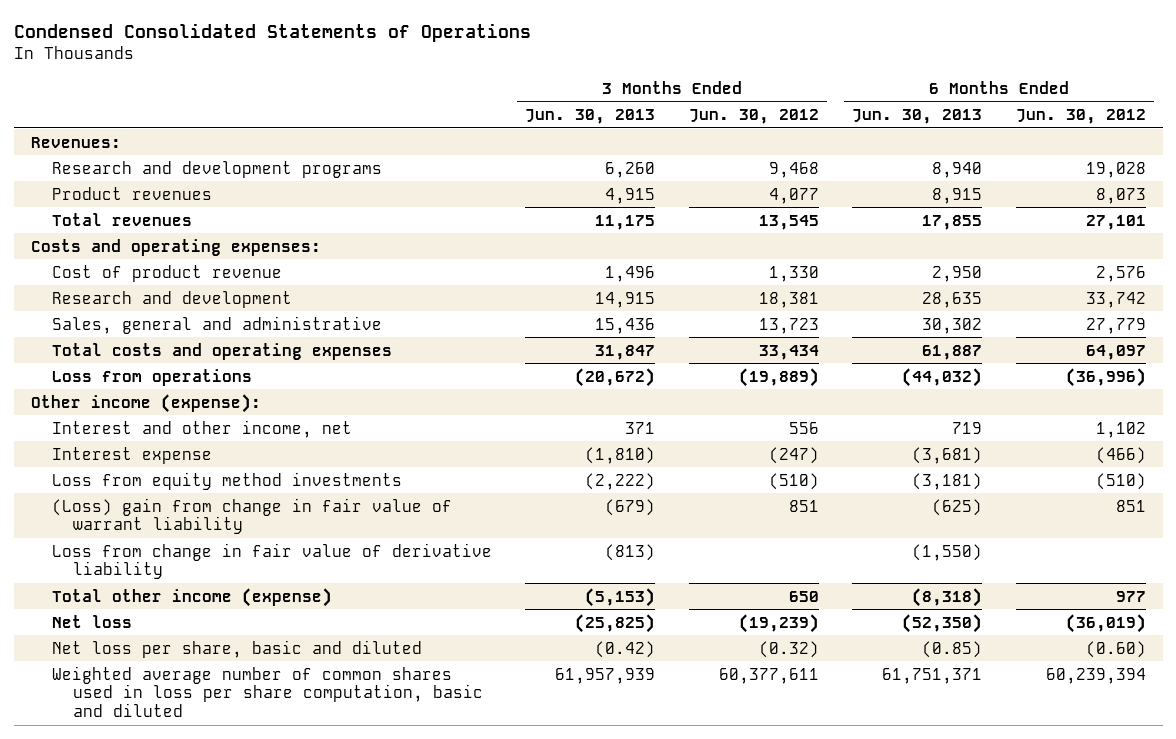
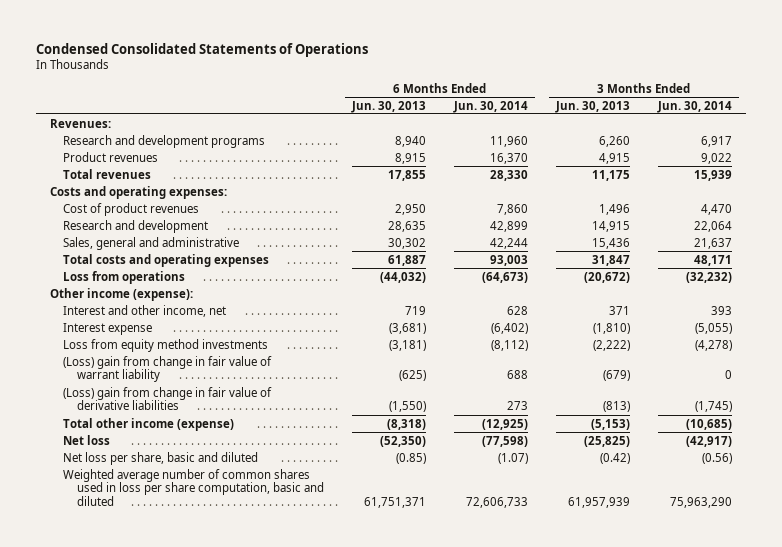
- | 3 Months Ended Jun. 30, 2013 | 3 Months Ended Jun. 30, 2012 | 6 Months Ended Jun. 30, 2013 | 6 Months Ended Jun. 30, 2012
+ | 6 Months Ended Jun. 30, 2013 | 6 Months Ended Jun. 30, 2014 | 3 Months Ended Jun. 30, 2013 | 3 Months Ended Jun. 30, 2014
- Cost of product revenue | 1,496 | 1,330 | 2,950 | 2,576
+ Cost of product revenues | 2,950 | 7,860 | 1,496 | 4,470
- Loss from change in fair value of derivative liability | (813) | | (1,550) |
+ (Loss) gain from change in fair value of derivative liabilities | (1,550) | 273 | (813) | (1,745)

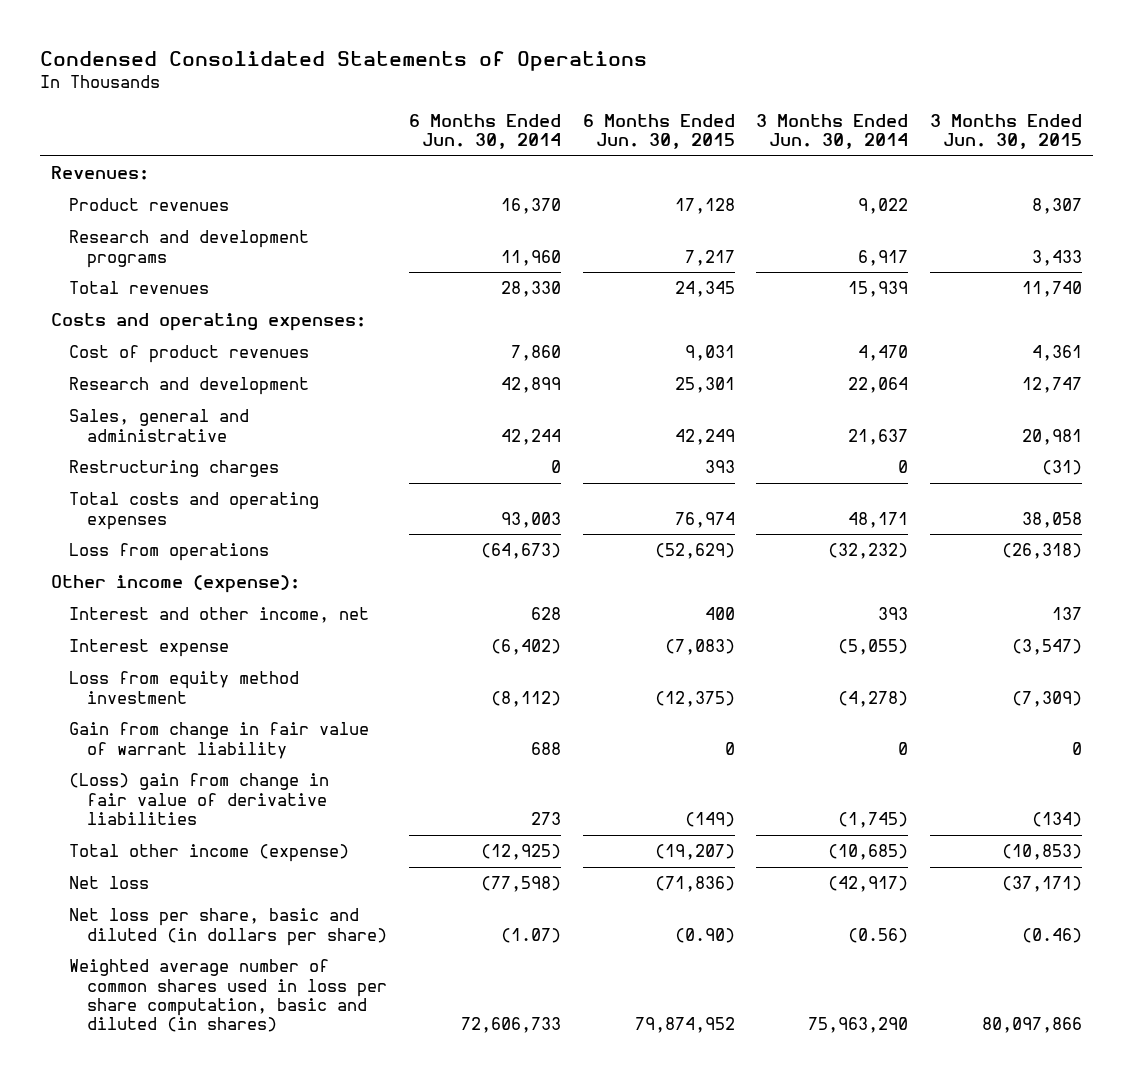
- | 6 Months Ended Jun. 30, 2013 | 6 Months Ended Jun. 30, 2014 | 3 Months Ended Jun. 30, 2013 | 3 Months Ended Jun. 30, 2014
+ | 6 Months Ended Jun. 30, 2014 | 6 Months Ended Jun. 30, 2015 | 3 Months Ended Jun. 30, 2014 | 3 Months Ended Jun. 30, 2015
moved down: Research and development programs | 11,960 | 7,217 | 6,917 | 3,433
+ Restructuring charges | 0 | 393 | 0 | (31)
- Loss from equity method investments | (3,181) | (8,112) | (2,222) | (4,278)
- (Loss) gain from change in fair value of warrant liability | (625) | 688 | (679) | 0
+ Loss from equity method investment | (8,112) | (12,375) | (4,278) | (7,309)
+ Gain from change in fair value of warrant liability | 688 | 0 | 0 | 0
- Net loss per share, basic and diluted | (0.85) | (1.07) | (0.42) | (0.56)
- Weighted average number of common shares used in loss per share computation, basic and diluted | 61,751,371 | 72,606,733 | 61,957,939 | 75,963,290
+ Net loss per share, basic and diluted (in dollars per share) | (1.07) | (0.90) | (0.56) | (0.46)
+ Weighted average number of common shares used in loss per share computation, basic and diluted (in shares) | 72,606,733 | 79,874,952 | 75,963,290 | 80,097,866

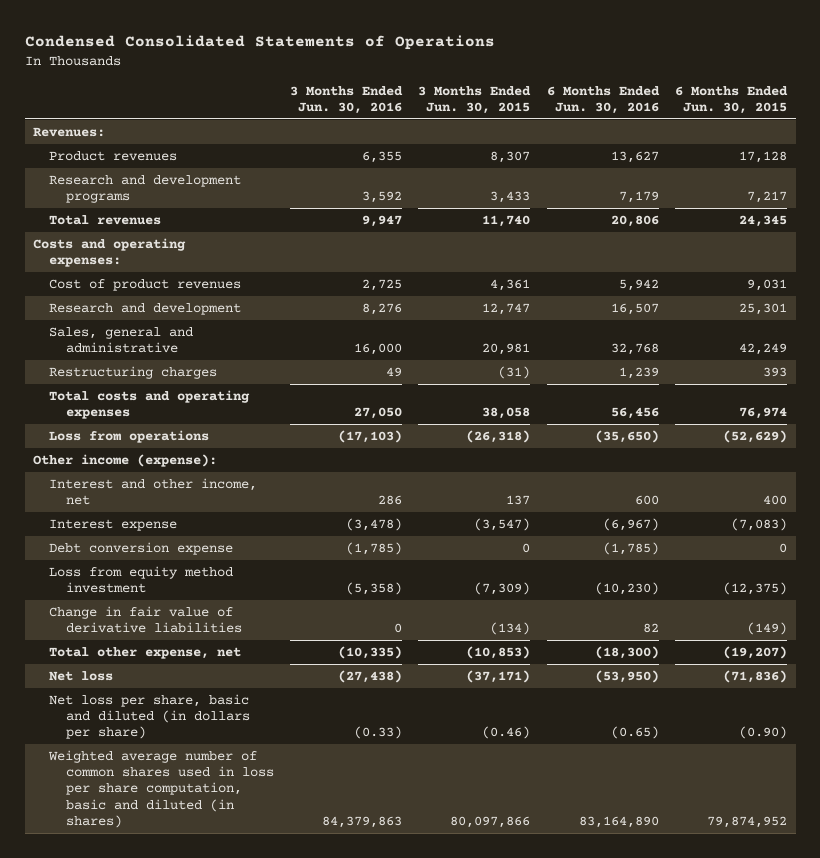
- | 6 Months Ended Jun. 30, 2014 | 6 Months Ended Jun. 30, 2015 | 3 Months Ended Jun. 30, 2014 | 3 Months Ended Jun. 30, 2015
+ | 3 Months Ended Jun. 30, 2016 | 3 Months Ended Jun. 30, 2015 | 6 Months Ended Jun. 30, 2016 | 6 Months Ended Jun. 30, 2015
+ Debt conversion expense | (1,785) | 0 | (1,785) | 0
- Gain from change in fair value of warrant liability | 688 | 0 | 0 | 0
- (Loss) gain from change in fair value of derivative liabilities | 273 | (149) | (1,745) | (134)
- Total other income (expense) | (12,925) | (19,207) | (10,685) | (10,853)
+ Change in fair value of derivative liabilities | 0 | (134) | 82 | (149)
+ Total other expense, net | (10,335) | (10,853) | (18,300) | (19,207)

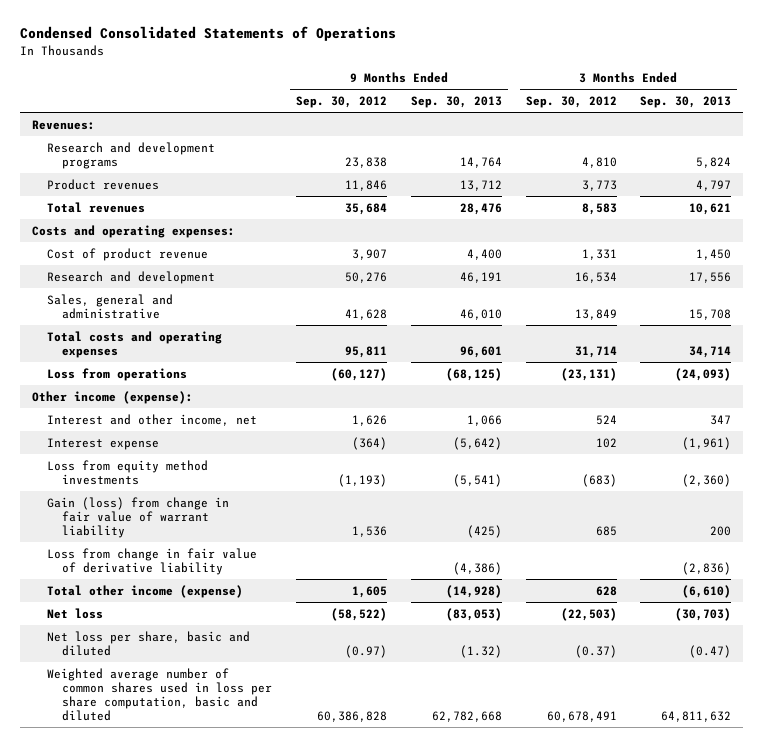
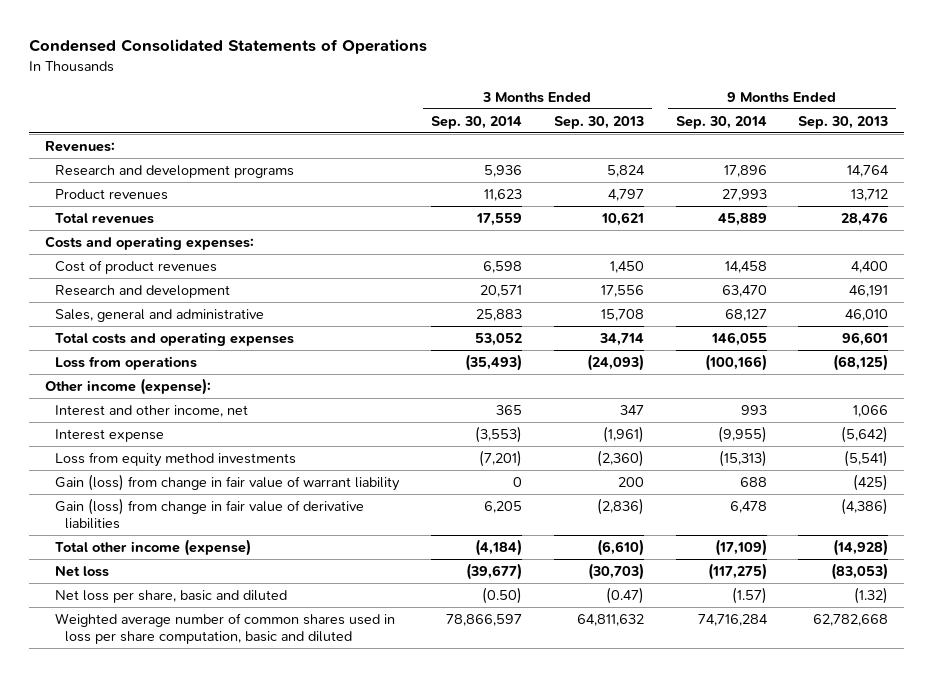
- | 9 Months Ended Sep. 30, 2012 | 9 Months Ended Sep. 30, 2013 | 3 Months Ended Sep. 30, 2012 | 3 Months Ended Sep. 30, 2013
+ | 3 Months Ended Sep. 30, 2014 | 3 Months Ended Sep. 30, 2013 | 9 Months Ended Sep. 30, 2014 | 9 Months Ended Sep. 30, 2013
- Cost of product revenue | 3,907 | 4,400 | 1,331 | 1,450
+ Cost of product revenues | 6,598 | 1,450 | 14,458 | 4,400
- Loss from change in fair value of derivative liability | | (4,386) | | (2,836)
+ Gain (loss) from change in fair value of derivative liabilities | 6,205 | (2,836) | 6,478 | (4,386)

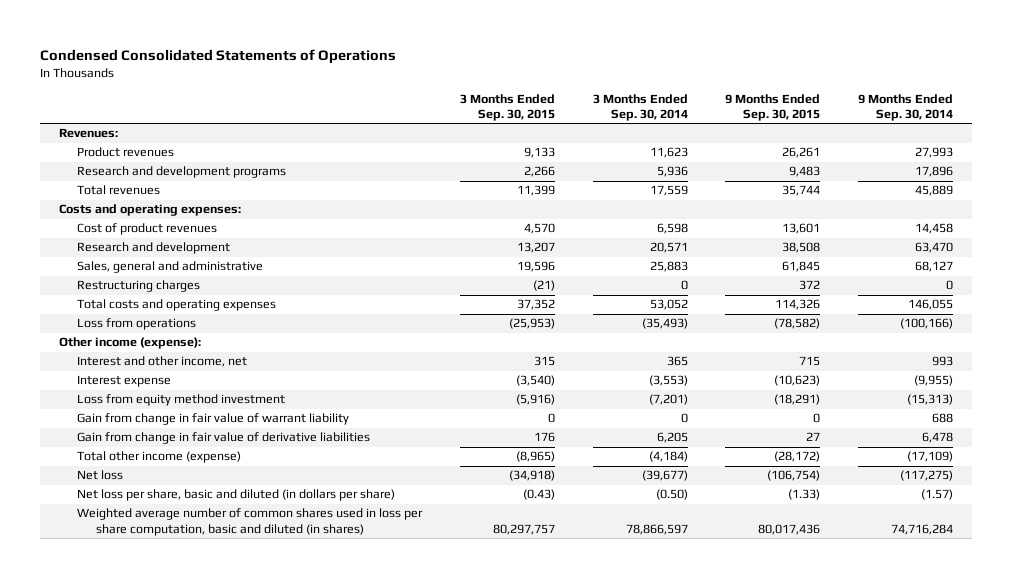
- | 3 Months Ended Sep. 30, 2014 | 3 Months Ended Sep. 30, 2013 | 9 Months Ended Sep. 30, 2014 | 9 Months Ended Sep. 30, 2013
+ | 3 Months Ended Sep. 30, 2015 | 3 Months Ended Sep. 30, 2014 | 9 Months Ended Sep. 30, 2015 | 9 Months Ended Sep. 30, 2014
moved down: Research and development programs | 2,266 | 5,936 | 9,483 | 17,896
+ Restructuring charges | (21) | 0 | 372 | 0
- Loss from equity method investments | (7,201) | (2,360) | (15,313) | (5,541)
- Gain (loss) from change in fair value of warrant liability | 0 | 200 | 688 | (425)
- Gain (loss) from change in fair value of derivative liabilities | 6,205 | (2,836) | 6,478 | (4,386)
+ Loss from equity method investment | (5,916) | (7,201) | (18,291) | (15,313)
+ Gain from change in fair value of warrant liability | 0 | 0 | 0 | 688
+ Gain from change in fair value of derivative liabilities | 176 | 6,205 | 27 | 6,478
- Net loss per share, basic and diluted | (0.50) | (0.47) | (1.57) | (1.32)
- Weighted average number of common shares used in loss per share computation, basic and diluted | 78,866,597 | 64,811,632 | 74,716,284 | 62,782,668
+ Net loss per share, basic and diluted (in dollars per share) | (0.43) | (0.50) | (1.33) | (1.57)
+ Weighted average number of common shares used in loss per share computation, basic and diluted (in shares) | 80,297,757 | 78,866,597 | 80,017,436 | 74,716,284

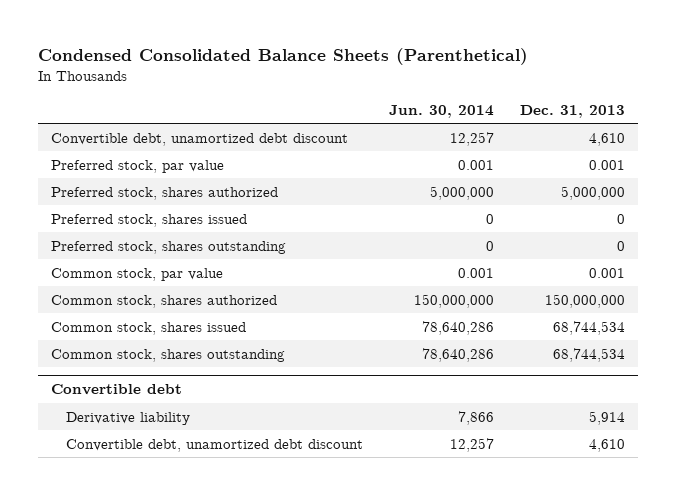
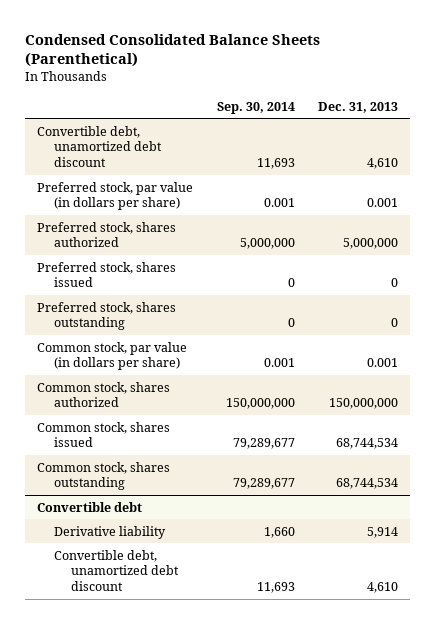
- | Jun. 30, 2014 | Dec. 31, 2013
+ | Sep. 30, 2014 | Dec. 31, 2013
- Preferred stock, par value | 0.001 | 0.001
+ Preferred stock, par value (in dollars per share) | 0.001 | 0.001
- Common stock, par value | 0.001 | 0.001
+ Common stock, par value (in dollars per share) | 0.001 | 0.001

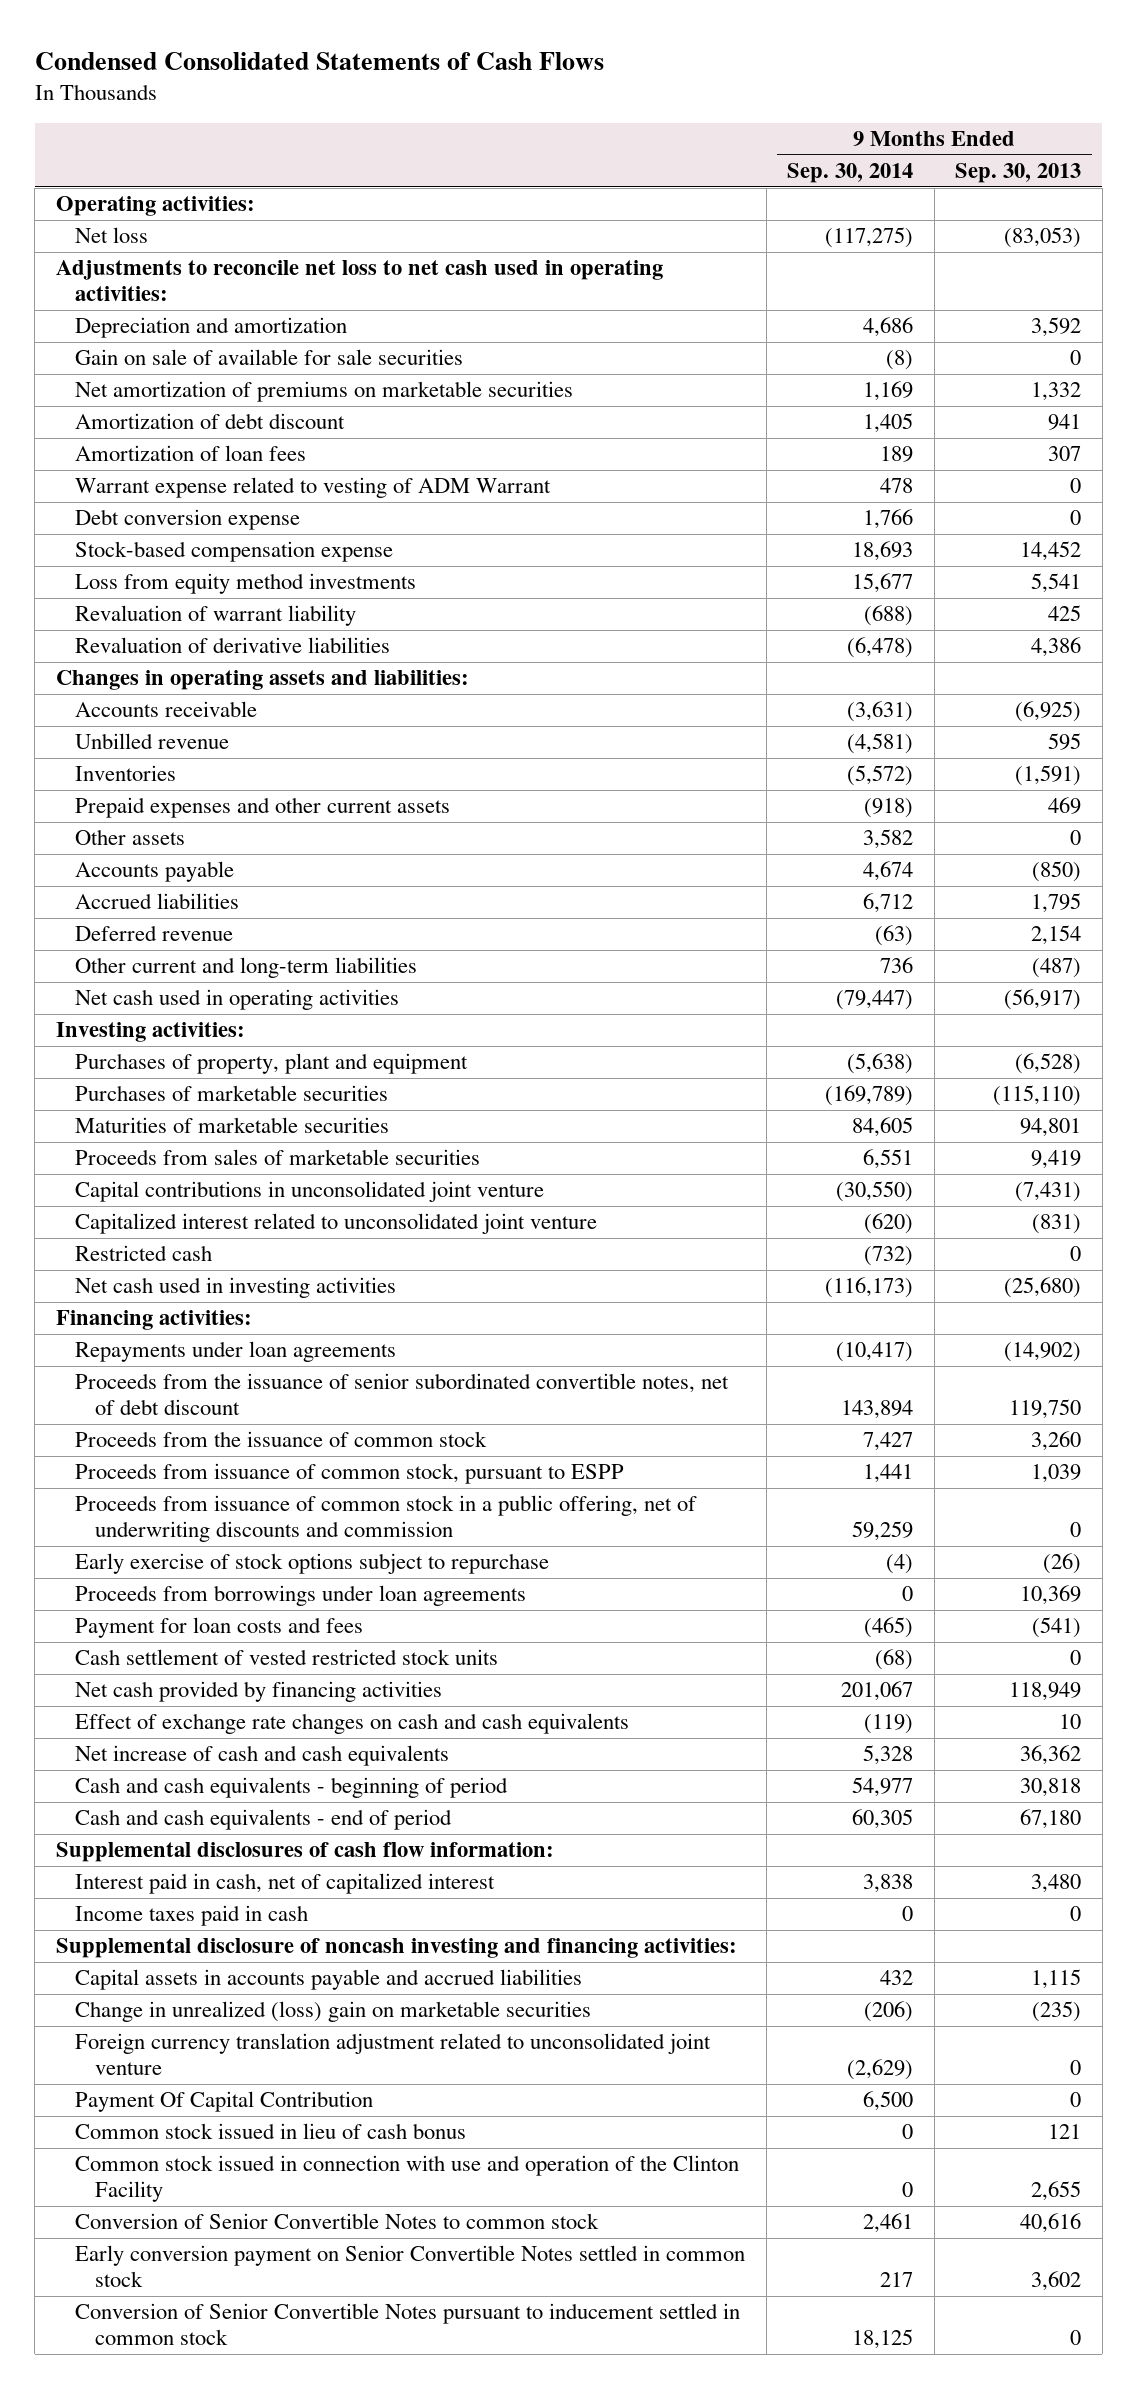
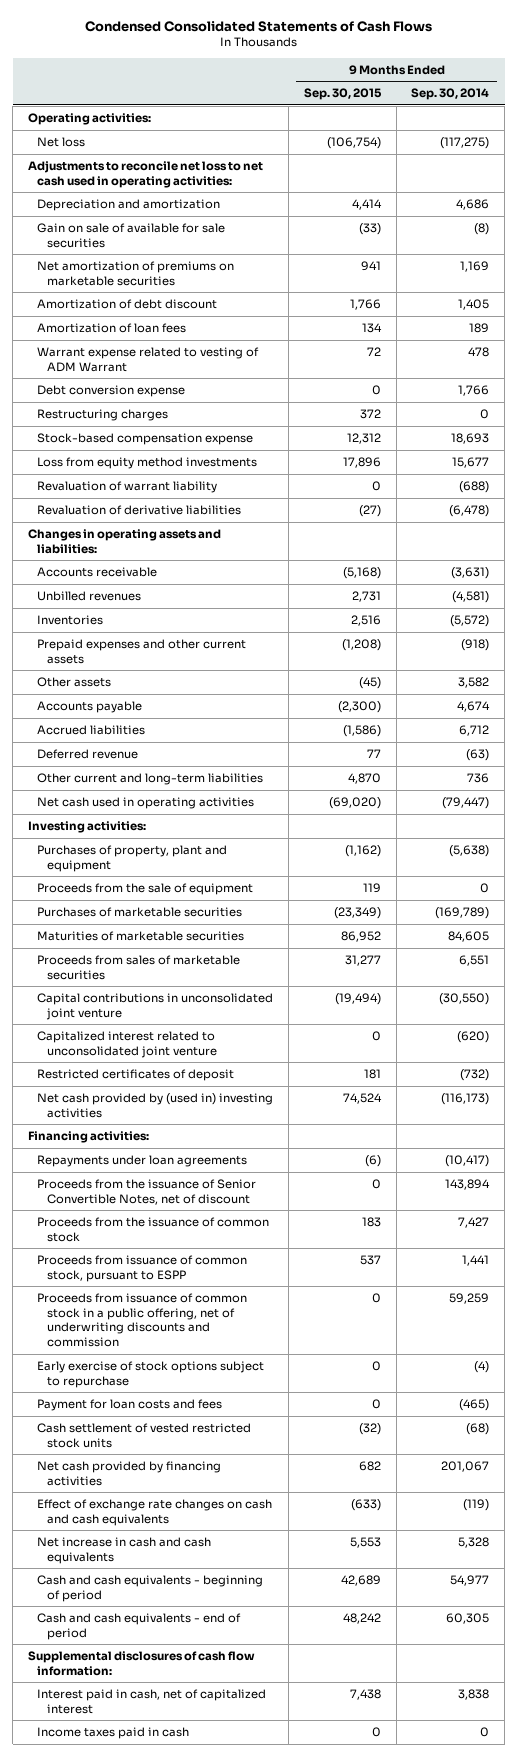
- | 9 Months Ended Sep. 30, 2014 | 9 Months Ended Sep. 30, 2013
+ | 9 Months Ended Sep. 30, 2015 | 9 Months Ended Sep. 30, 2014
+ Restructuring charges | 372 | 0
- Unbilled revenue | (4,581) | 595
+ Unbilled revenues | 2,731 | (4,581)
+ Proceeds from the sale of equipment | 119 | 0
- Restricted cash | (732) | 0
- Net cash used in investing activities | (116,173) | (25,680)
+ Restricted certificates of deposit | 181 | (732)
+ Net cash provided by (used in) investing activities | 74,524 | (116,173)
- Proceeds from the issuance of senior subordinated convertible notes, net of debt discount | 143,894 | 119,750
+ Proceeds from the issuance of Senior Convertible Notes, net of discount | 0 | 143,894
- Proceeds from borrowings under loan agreements | 0 | 10,369
- Net increase of cash and cash equivalents | 5,328 | 36,362
+ Net increase in cash and cash equivalents | 5,553 | 5,328
- Supplemental disclosure of noncash investing and financing activities:
- Capital assets in accounts payable and accrued liabilities | 432 | 1,115
- Change in unrealized (loss) gain on marketable securities | (206) | (235)
- Foreign currency translation adjustment related to unconsolidated joint venture | (2,629) | 0
- Payment Of Capital Contribution | 6,500 | 0
- Common stock issued in lieu of cash bonus | 0 | 121
- Common stock issued in connection with use and operation of the Clinton Facility | 0 | 2,655
- Conversion of Senior Convertible Notes to common stock | 2,461 | 40,616
- Early conversion payment on Senior Convertible Notes settled in common stock | 217 | 3,602
- Conversion of Senior Convertible Notes pursuant to inducement settled in common stock | 18,125 | 0

